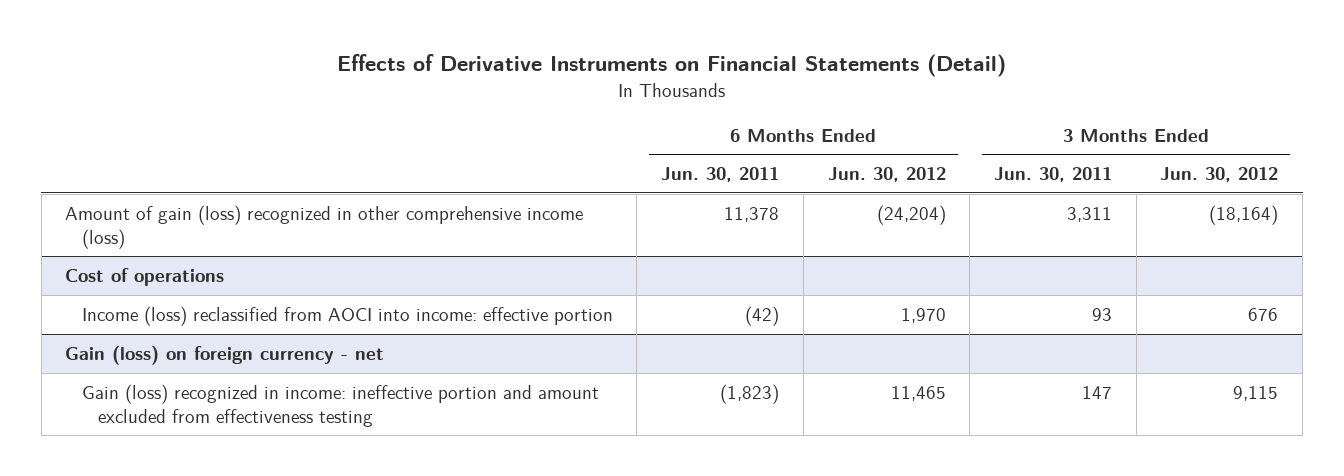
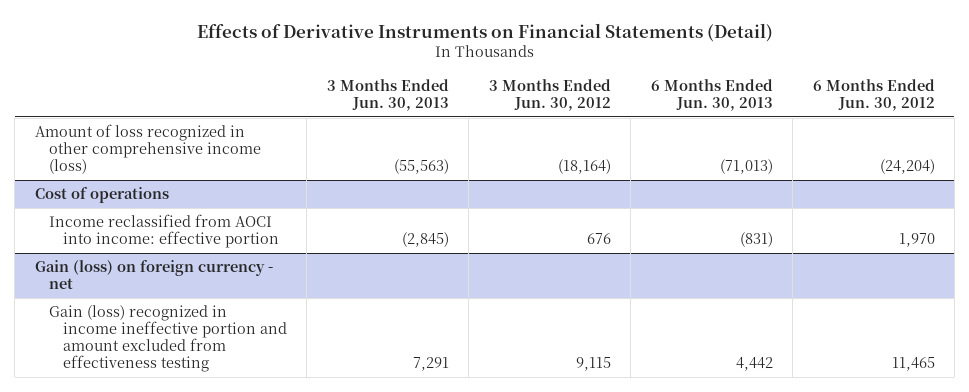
- | 6 Months Ended Jun. 30, 2011 | 6 Months Ended Jun. 30, 2012 | 3 Months Ended Jun. 30, 2011 | 3 Months Ended Jun. 30, 2012
+ | 3 Months Ended Jun. 30, 2013 | 3 Months Ended Jun. 30, 2012 | 6 Months Ended Jun. 30, 2013 | 6 Months Ended Jun. 30, 2012
- Amount of gain (loss) recognized in other comprehensive income (loss) | 11,378 | (24,204) | 3,311 | (18,164)
+ Amount of loss recognized in other comprehensive income (loss) | (55,563) | (18,164) | (71,013) | (24,204)
@ Cost of operations
- Income (loss) reclassified from AOCI into income: effective portion | (42) | 1,970 | 93 | 676
+ Income reclassified from AOCI into income: effective portion | (2,845) | 676 | (831) | 1,970
@ Gain (loss) on foreign currency - net
- Gain (loss) recognized in income: ineffective portion and amount excluded from effectiveness testing | (1,823) | 11,465 | 147 | 9,115
+ Gain (loss) recognized in income ineffective portion and amount excluded from effectiveness testing | 7,291 | 9,115 | 4,442 | 11,465

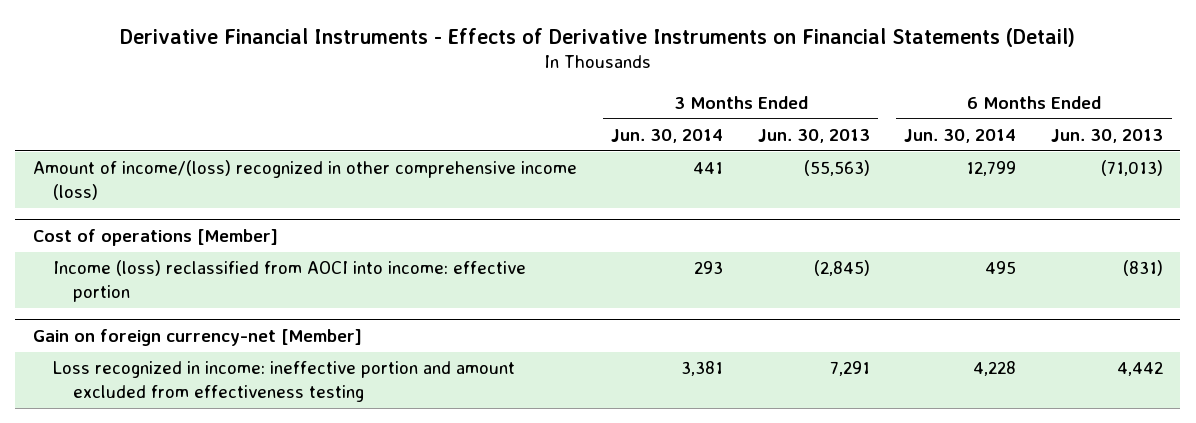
- Effects of Derivative Instruments on Financial Statements (Detail)
+ Derivative Financial Instruments - Effects of Derivative Instruments on Financial Statements (Detail)
- | 3 Months Ended Jun. 30, 2013 | 3 Months Ended Jun. 30, 2012 | 6 Months Ended Jun. 30, 2013 | 6 Months Ended Jun. 30, 2012
+ | 3 Months Ended Jun. 30, 2014 | 3 Months Ended Jun. 30, 2013 | 6 Months Ended Jun. 30, 2014 | 6 Months Ended Jun. 30, 2013
- Amount of loss recognized in other comprehensive income (loss) | (55,563) | (18,164) | (71,013) | (24,204)
- Cost of operations
- Income reclassified from AOCI into income: effective portion | (2,845) | 676 | (831) | 1,970
- Gain (loss) on foreign currency - net
- Gain (loss) recognized in income ineffective portion and amount excluded from effectiveness testing | 7,291 | 9,115 | 4,442 | 11,465
+ Amount of income/(loss) recognized in other comprehensive income (loss) | 441 | (55,563) | 12,799 | (71,013)
+ Cost of operations [Member]
+ Income (loss) reclassified from AOCI into income: effective portion | 293 | (2,845) | 495 | (831)
+ Gain on foreign currency-net [Member]
+ Loss recognized in income: ineffective portion and amount excluded from effectiveness testing | 3,381 | 7,291 | 4,228 | 4,442

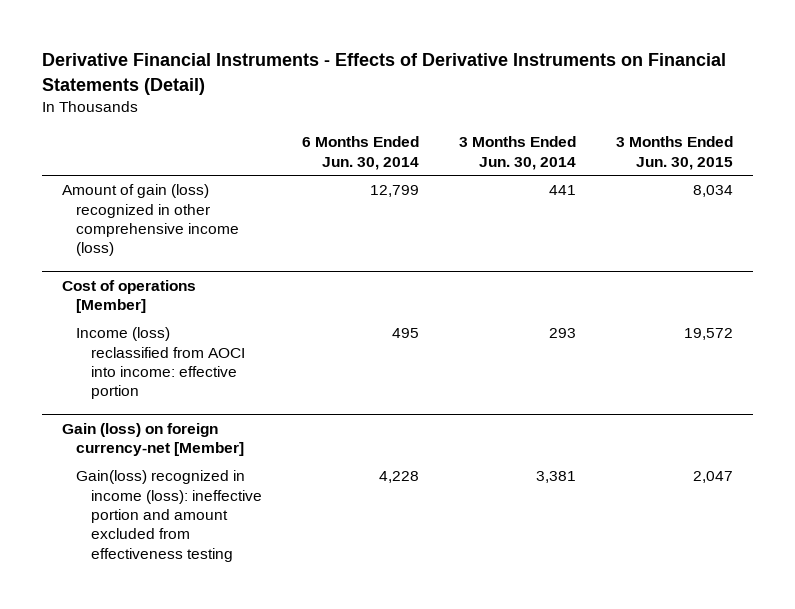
- | 3 Months Ended Jun. 30, 2014 | 3 Months Ended Jun. 30, 2013 | 6 Months Ended Jun. 30, 2014 | 6 Months Ended Jun. 30, 2013
+ | 6 Months Ended Jun. 30, 2014 | 3 Months Ended Jun. 30, 2014 | 3 Months Ended Jun. 30, 2015
- Amount of income/(loss) recognized in other comprehensive income (loss) | 441 | (55,563) | 12,799 | (71,013)
+ Amount of gain (loss) recognized in other comprehensive income (loss) | 12,799 | 441 | 8,034
- Gain on foreign currency-net [Member]
- Loss recognized in income: ineffective portion and amount excluded from effectiveness testing | 3,381 | 7,291 | 4,228 | 4,442
+ Gain (loss) on foreign currency-net [Member]
+ Gain(loss) recognized in income (loss): ineffective portion and amount excluded from effectiveness testing | 4,228 | 3,381 | 2,047

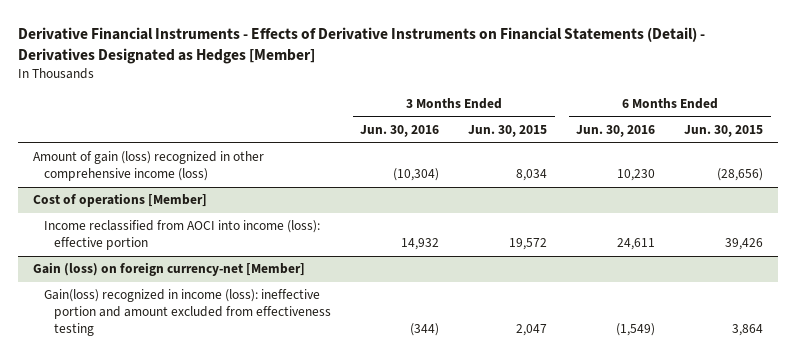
- Derivative Financial Instruments - Effects of Derivative Instruments on Financial Statements (Detail)
+ Derivative Financial Instruments - Effects of Derivative Instruments on Financial Statements (Detail) - Derivatives Designated as Hedges [Member]
- | 6 Months Ended Jun. 30, 2014 | 3 Months Ended Jun. 30, 2014 | 3 Months Ended Jun. 30, 2015
+ | 3 Months Ended Jun. 30, 2016 | 3 Months Ended Jun. 30, 2015 | 6 Months Ended Jun. 30, 2016 | 6 Months Ended Jun. 30, 2015
@ Cost of operations [Member]
- Income (loss) reclassified from AOCI into income: effective portion | 495 | 293 | 19,572
+ Income reclassified from AOCI into income (loss): effective portion | 14,932 | 19,572 | 24,611 | 39,426

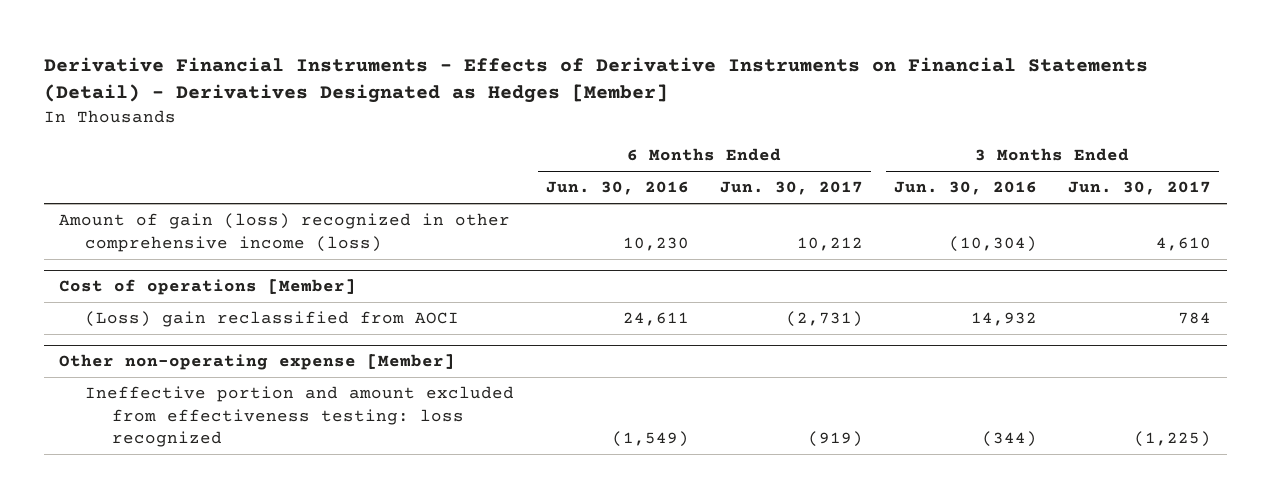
- | 3 Months Ended Jun. 30, 2016 | 3 Months Ended Jun. 30, 2015 | 6 Months Ended Jun. 30, 2016 | 6 Months Ended Jun. 30, 2015
+ | 6 Months Ended Jun. 30, 2016 | 6 Months Ended Jun. 30, 2017 | 3 Months Ended Jun. 30, 2016 | 3 Months Ended Jun. 30, 2017
@ Cost of operations [Member]
- Income reclassified from AOCI into income (loss): effective portion | 14,932 | 19,572 | 24,611 | 39,426
- Gain (loss) on foreign currency-net [Member]
- Gain(loss) recognized in income (loss): ineffective portion and amount excluded from effectiveness testing | (344) | 2,047 | (1,549) | 3,864
@ Cost of operations [Member]
+ (Loss) gain reclassified from AOCI | 24,611 | (2,731) | 14,932 | 784
+ Other non-operating expense [Member]
+ Ineffective portion and amount excluded from effectiveness testing: loss recognized | (1,549) | (919) | (344) | (1,225)

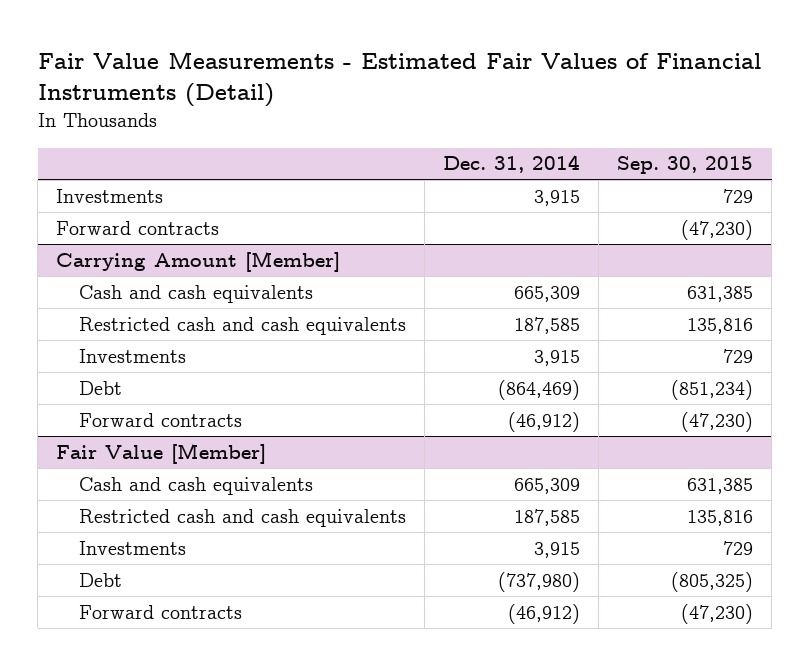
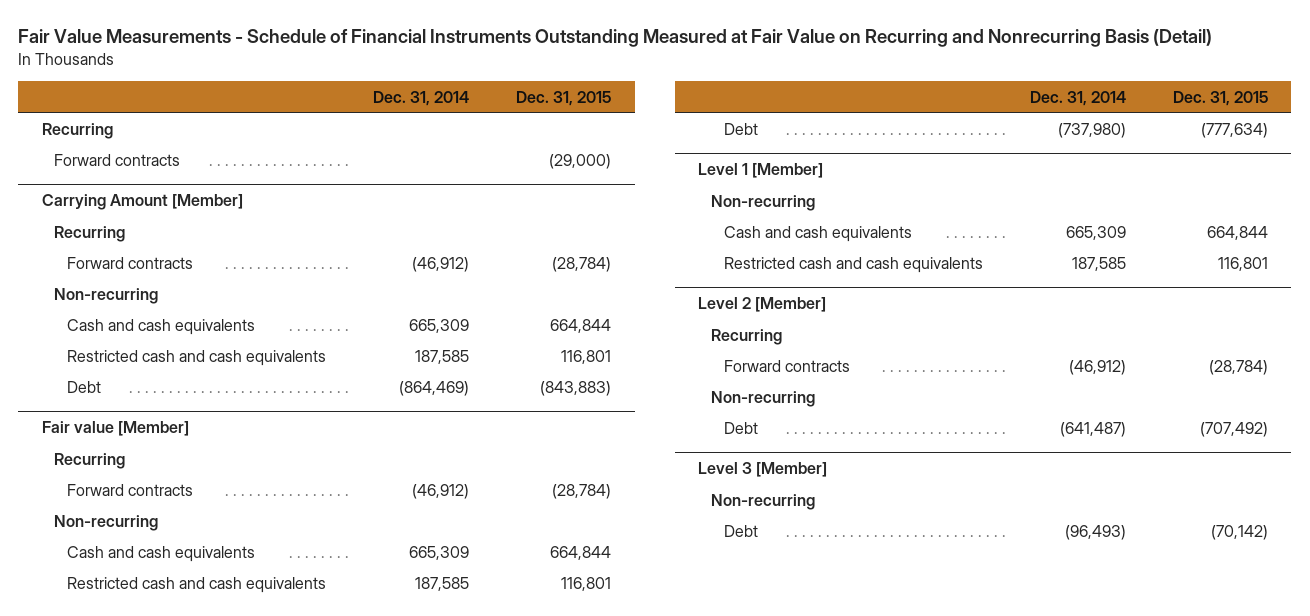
- Fair Value Measurements - Estimated Fair Values of Financial Instruments (Detail)
+ Fair Value Measurements - Schedule of Financial Instruments Outstanding Measured at Fair Value on Recurring and Nonrecurring Basis (Detail)
- | Dec. 31, 2014 | Sep. 30, 2015
+ | Dec. 31, 2014 | Dec. 31, 2015
- Investments | 3,915 | 729
+ Recurring
@ Carrying Amount [Member]
+ Recurring
+ Forward contracts | (46,912) | (28,784)
+ Non-recurring
- Investments | 3,915 | 729
+ Fair value [Member]
+ Recurring
- Fair Value [Member]
+ Non-recurring
- Investments | 3,915 | 729
+ Level 1 [Member]
+ Non-recurring
+ Cash and cash equivalents | 665,309 | 664,844
+ Restricted cash and cash equivalents | 187,585 | 116,801
+ Level 2 [Member]
+ Recurring
+ Non-recurring
+ Debt | (641,487) | (707,492)
+ Level 3 [Member]
+ Non-recurring
+ Debt | (96,493) | (70,142)

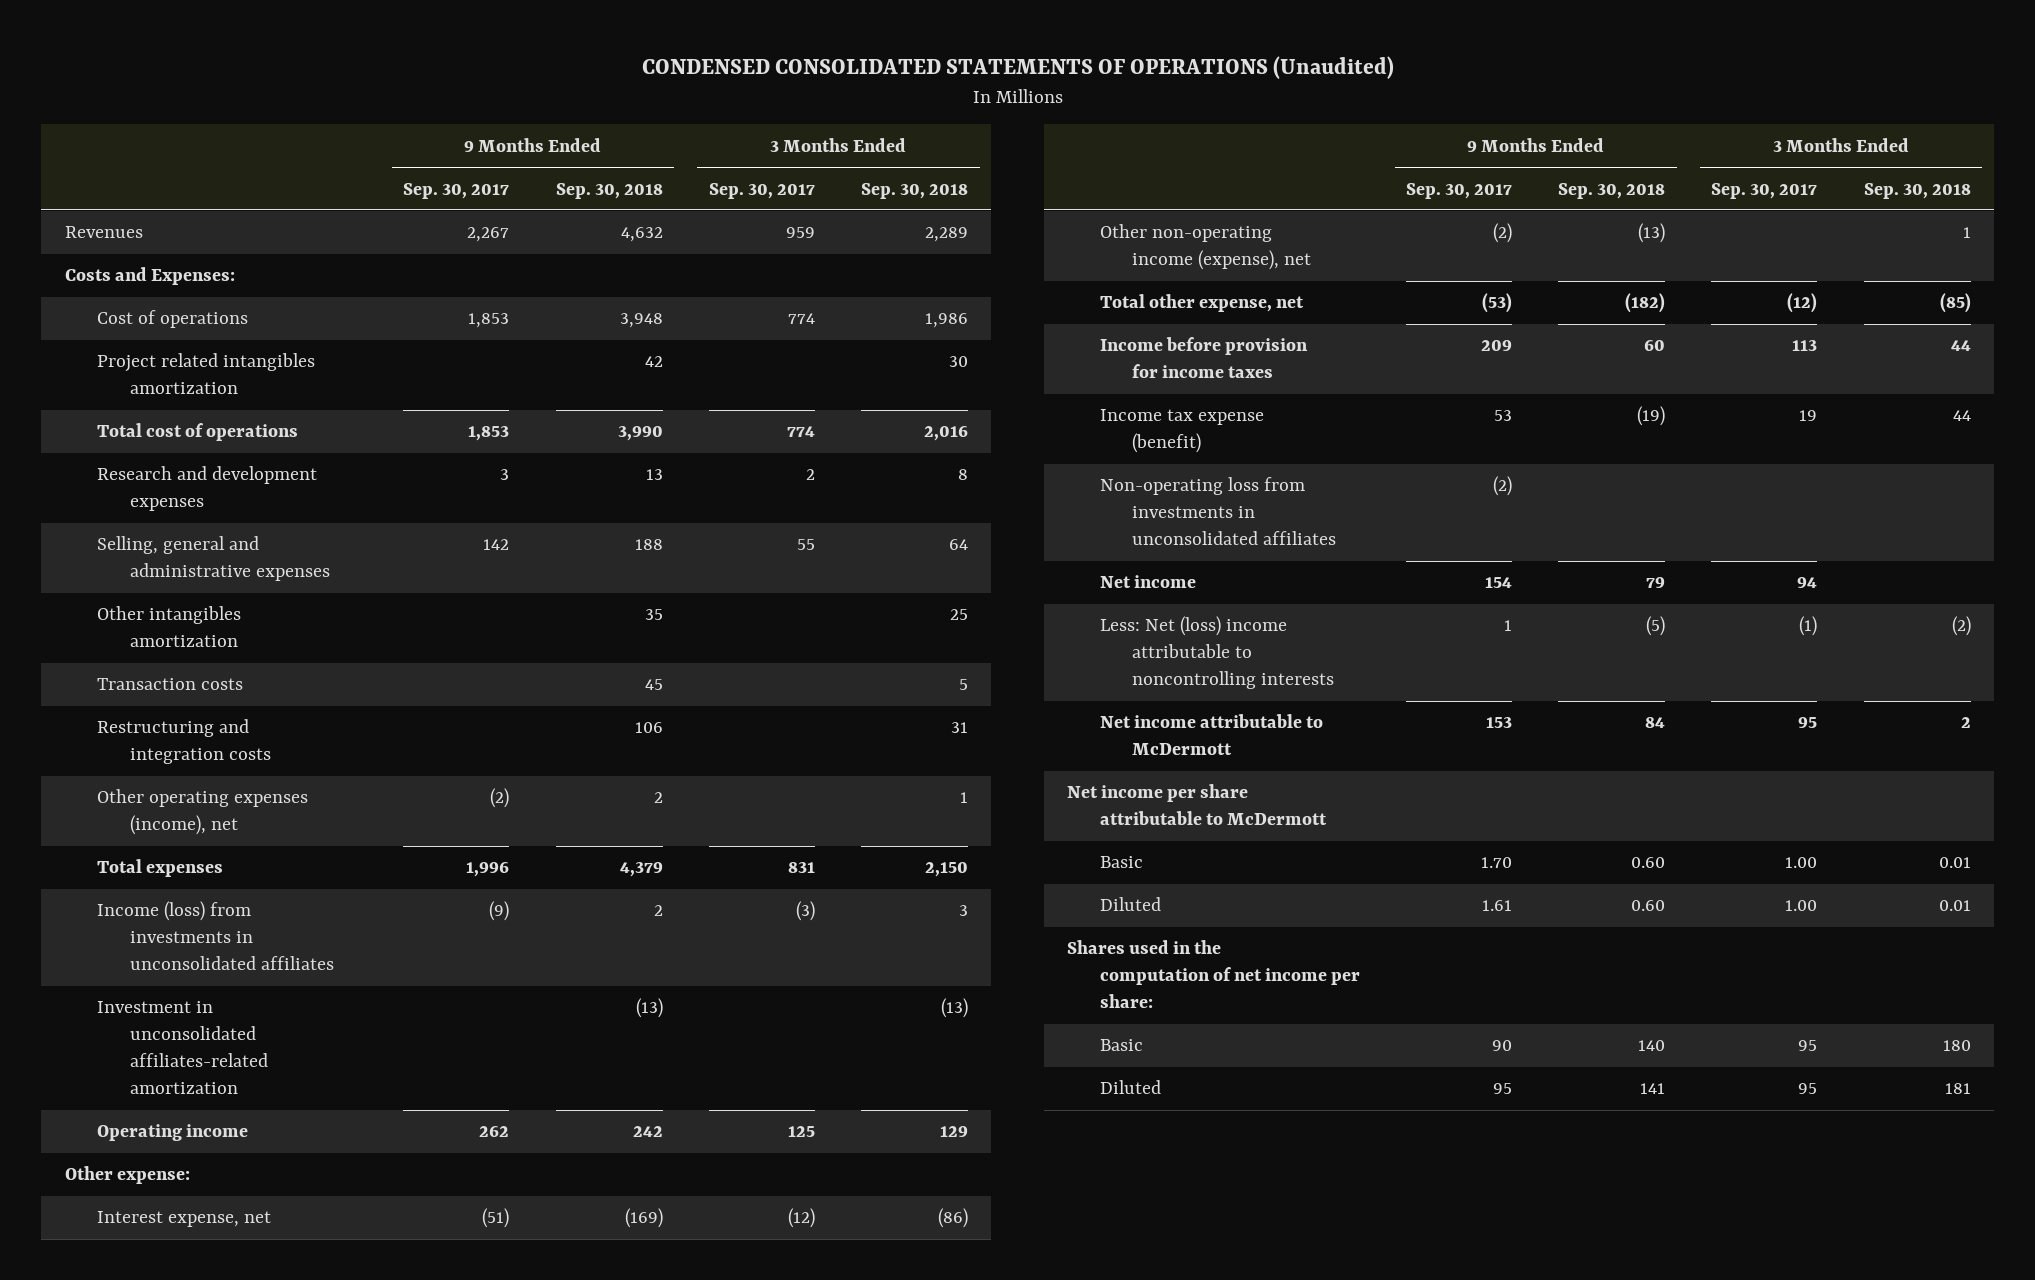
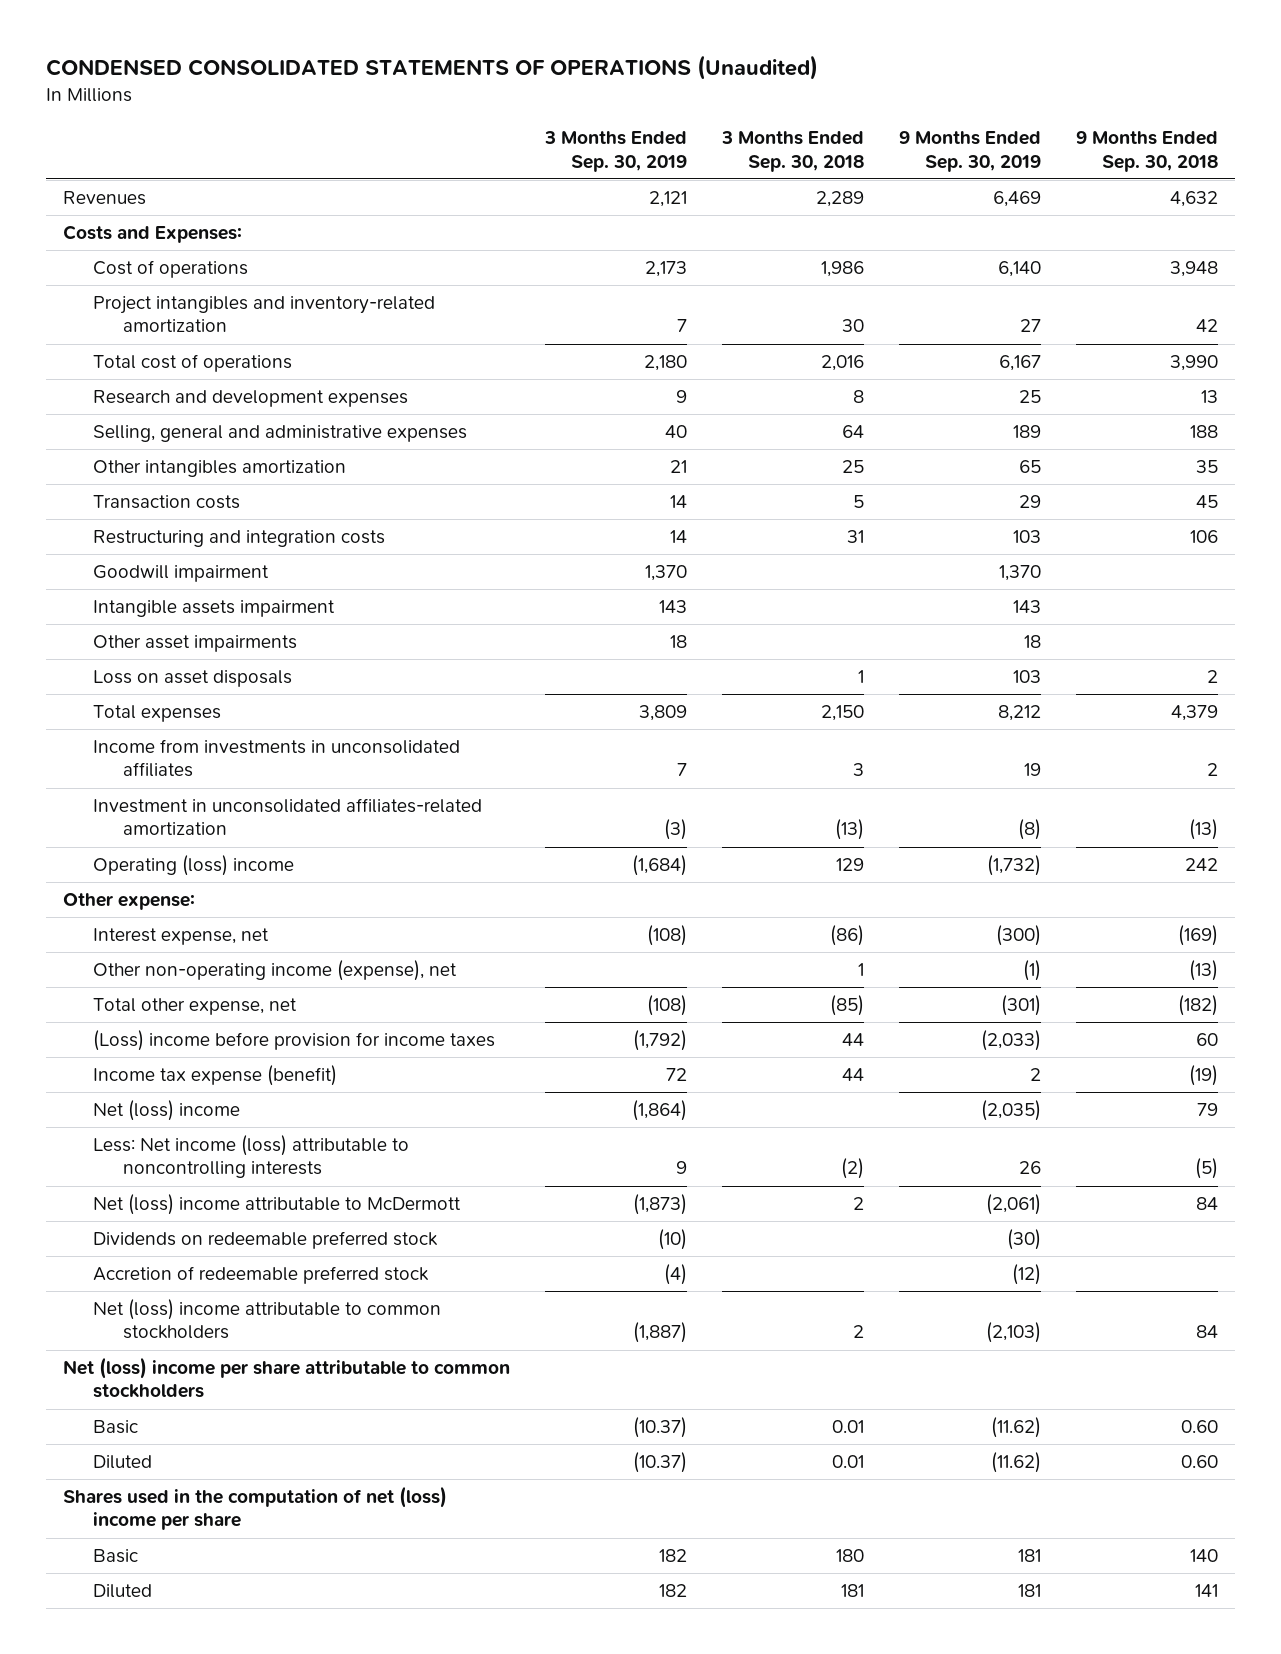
- | 9 Months Ended Sep. 30, 2017 | 9 Months Ended Sep. 30, 2018 | 3 Months Ended Sep. 30, 2017 | 3 Months Ended Sep. 30, 2018
+ | 3 Months Ended Sep. 30, 2019 | 3 Months Ended Sep. 30, 2018 | 9 Months Ended Sep. 30, 2019 | 9 Months Ended Sep. 30, 2018
- Project related intangibles amortization | | 42 | | 30
+ Project intangibles and inventory-related amortization | 7 | 30 | 27 | 42
- Other operating expenses (income), net | (2) | 2 | | 1
+ Goodwill impairment | 1,370 | | 1,370 |
+ Intangible assets impairment | 143 | | 143 |
+ Other asset impairments | 18 | | 18 |
+ Loss on asset disposals | | 1 | 103 | 2
- Income (loss) from investments in unconsolidated affiliates | (9) | 2 | (3) | 3
+ Income from investments in unconsolidated affiliates | 7 | 3 | 19 | 2
- Operating income | 262 | 242 | 125 | 129
+ Operating (loss) income | (1,684) | 129 | (1,732) | 242
- Income before provision for income taxes | 209 | 60 | 113 | 44
+ (Loss) income before provision for income taxes | (1,792) | 44 | (2,033) | 60
- Non-operating loss from investments in unconsolidated affiliates | (2) | | |
- Net income | 154 | 79 | 94 |
- Less: Net (loss) income attributable to noncontrolling interests | 1 | (5) | (1) | (2)
- Net income attributable to McDermott | 153 | 84 | 95 | 2
- Net income per share attributable to McDermott
+ Net (loss) income | (1,864) | | (2,035) | 79
+ Less: Net income (loss) attributable to noncontrolling interests | 9 | (2) | 26 | (5)
+ Net (loss) income attributable to McDermott | (1,873) | 2 | (2,061) | 84
+ Dividends on redeemable preferred stock | (10) | | (30) |
+ Accretion of redeemable preferred stock | (4) | | (12) |
+ Net (loss) income attributable to common stockholders | (1,887) | 2 | (2,103) | 84
+ Net (loss) income per share attributable to common stockholders
- Shares used in the computation of net income per share:
+ Shares used in the computation of net (loss) income per share

